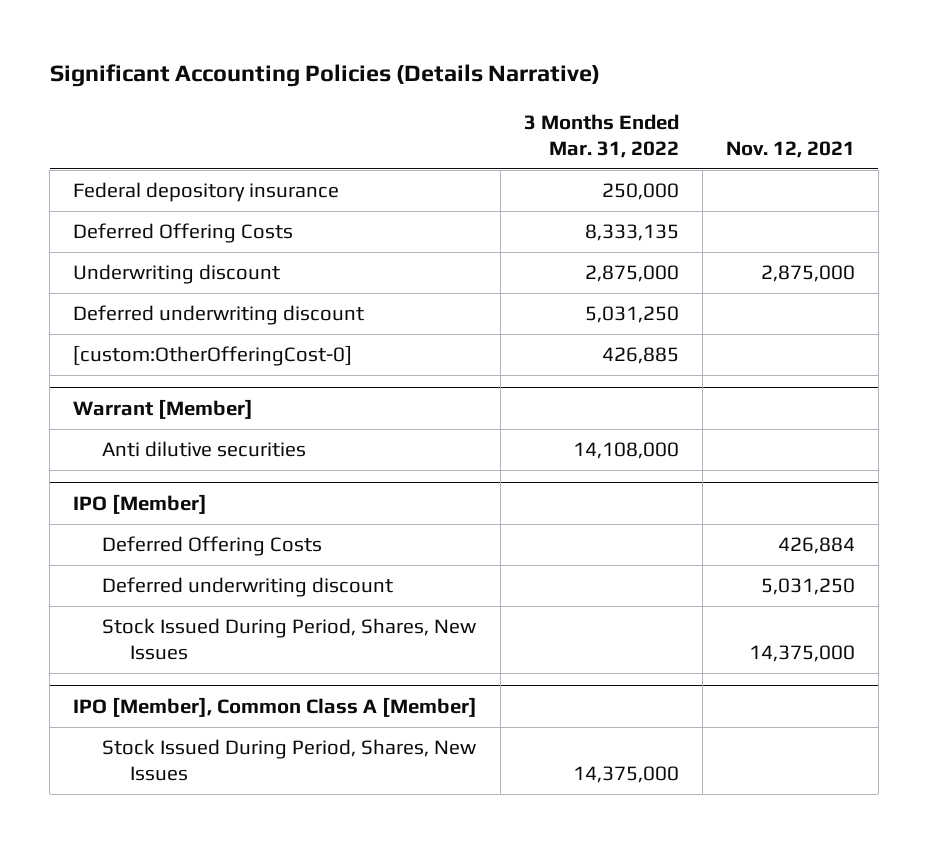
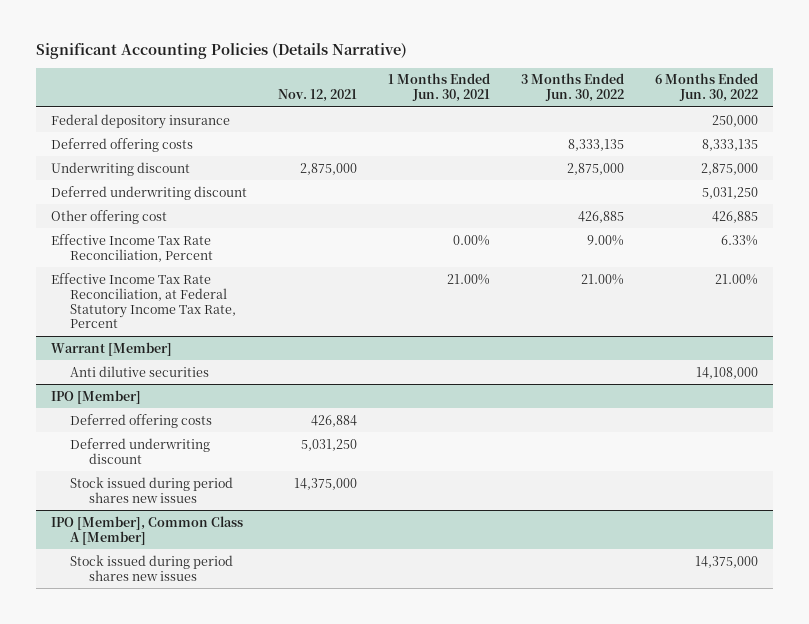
- | 3 Months Ended Mar. 31, 2022 | Nov. 12, 2021
+ | Nov. 12, 2021 | 1 Months Ended Jun. 30, 2021 | 3 Months Ended Jun. 30, 2022 | 6 Months Ended Jun. 30, 2022
- Deferred Offering Costs | 8,333,135 |
+ Deferred offering costs | | | 8,333,135 | 8,333,135
- [custom:OtherOfferingCost-0] | 426,885 |
+ Other offering cost | | | 426,885 | 426,885
+ Effective Income Tax Rate Reconciliation, Percent | | 0.00% | 9.00% | 6.33%
+ Effective Income Tax Rate Reconciliation, at Federal Statutory Income Tax Rate, Percent | | 21.00% | 21.00% | 21.00%
@ IPO [Member]
- Deferred Offering Costs | | 426,884
+ Deferred offering costs | 426,884 | | |
- Stock Issued During Period, Shares, New Issues | | 14,375,000
+ Stock issued during period shares new issues | 14,375,000 | | |
@ IPO [Member], Common Class A [Member]
- Stock Issued During Period, Shares, New Issues | 14,375,000 |
+ Stock issued during period shares new issues | | | | 14,375,000

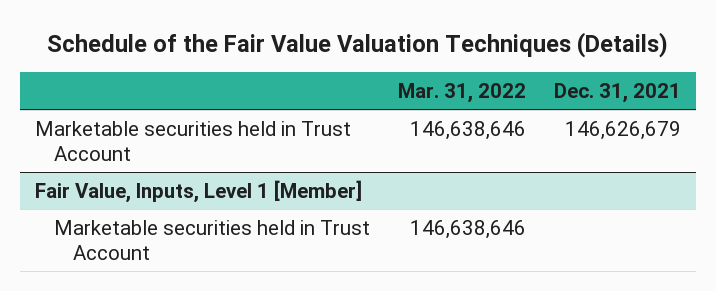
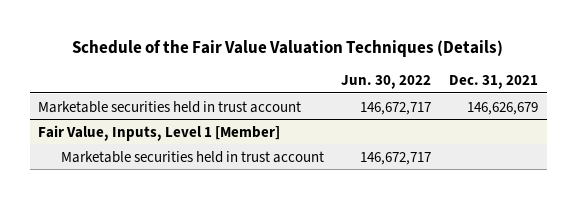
- | Mar. 31, 2022 | Dec. 31, 2021
+ | Jun. 30, 2022 | Dec. 31, 2021
- Marketable securities held in Trust Account | 146,638,646 | 146,626,679
+ Marketable securities held in trust account | 146,672,717 | 146,626,679
@ Fair Value, Inputs, Level 1 [Member]
- Marketable securities held in Trust Account | 146,638,646 |
+ Marketable securities held in trust account | 146,672,717 |

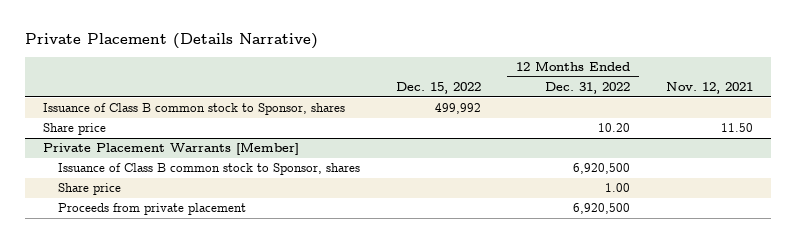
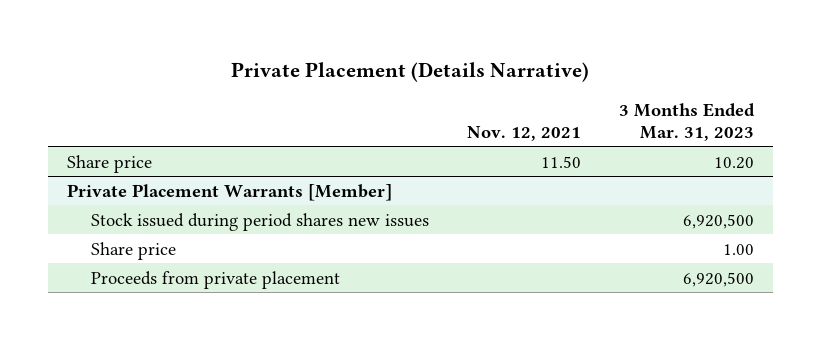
- | Dec. 15, 2022 | 12 Months Ended Dec. 31, 2022 | Nov. 12, 2021
+ | Nov. 12, 2021 | 3 Months Ended Mar. 31, 2023
- Issuance of Class B common stock to Sponsor, shares | 499,992 | |
@ Private Placement Warrants [Member]
- Issuance of Class B common stock to Sponsor, shares | | 6,920,500 |
+ Stock issued during period shares new issues | | 6,920,500

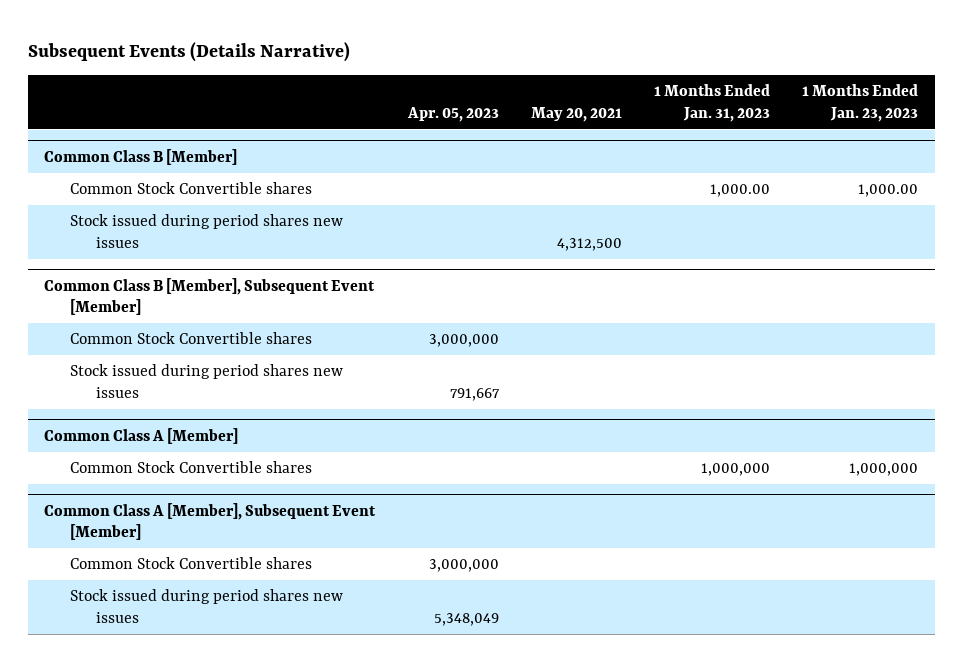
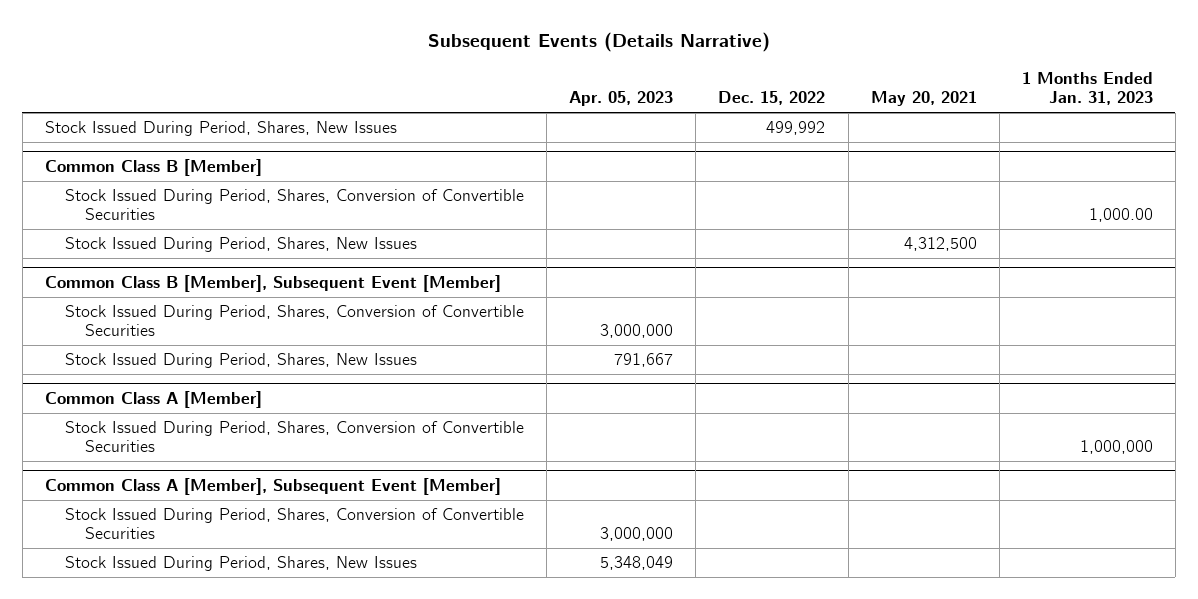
- | Apr. 05, 2023 | May 20, 2021 | 1 Months Ended Jan. 31, 2023 | 1 Months Ended Jan. 23, 2023
+ | Apr. 05, 2023 | Dec. 15, 2022 | May 20, 2021 | 1 Months Ended Jan. 31, 2023
+ Stock Issued During Period, Shares, New Issues | | 499,992 | |
@ Common Class B [Member]
- Common Stock Convertible shares | | | 1,000.00 | 1,000.00
- Stock issued during period shares new issues | | 4,312,500 | |
+ Stock Issued During Period, Shares, Conversion of Convertible Securities | | | | 1,000.00
+ Stock Issued During Period, Shares, New Issues | | | 4,312,500 |
@ Common Class B [Member], Subsequent Event [Member]
- Common Stock Convertible shares | 3,000,000 | | |
- Stock issued during period shares new issues | 791,667 | | |
+ Stock Issued During Period, Shares, Conversion of Convertible Securities | 3,000,000 | | |
+ Stock Issued During Period, Shares, New Issues | 791,667 | | |
@ Common Class A [Member]
- Common Stock Convertible shares | | | 1,000,000 | 1,000,000
+ Stock Issued During Period, Shares, Conversion of Convertible Securities | | | | 1,000,000
@ Common Class A [Member], Subsequent Event [Member]
- Common Stock Convertible shares | 3,000,000 | | |
- Stock issued during period shares new issues | 5,348,049 | | |
+ Stock Issued During Period, Shares, Conversion of Convertible Securities | 3,000,000 | | |
+ Stock Issued During Period, Shares, New Issues | 5,348,049 | | |

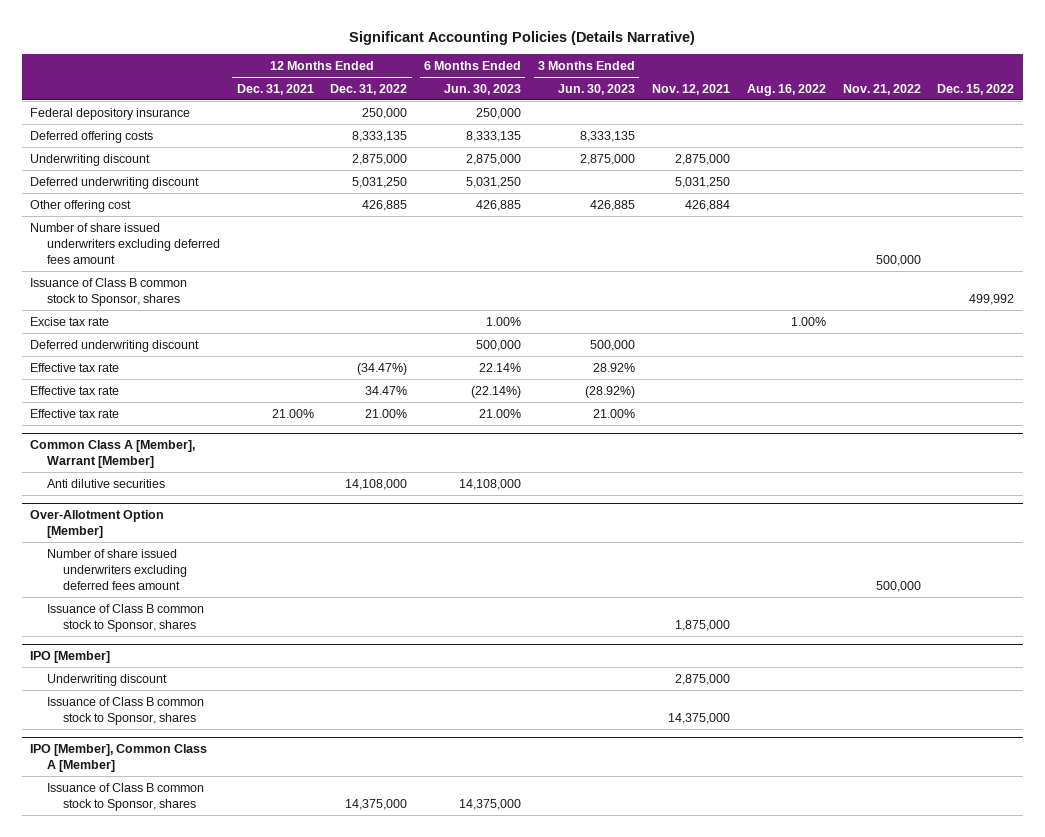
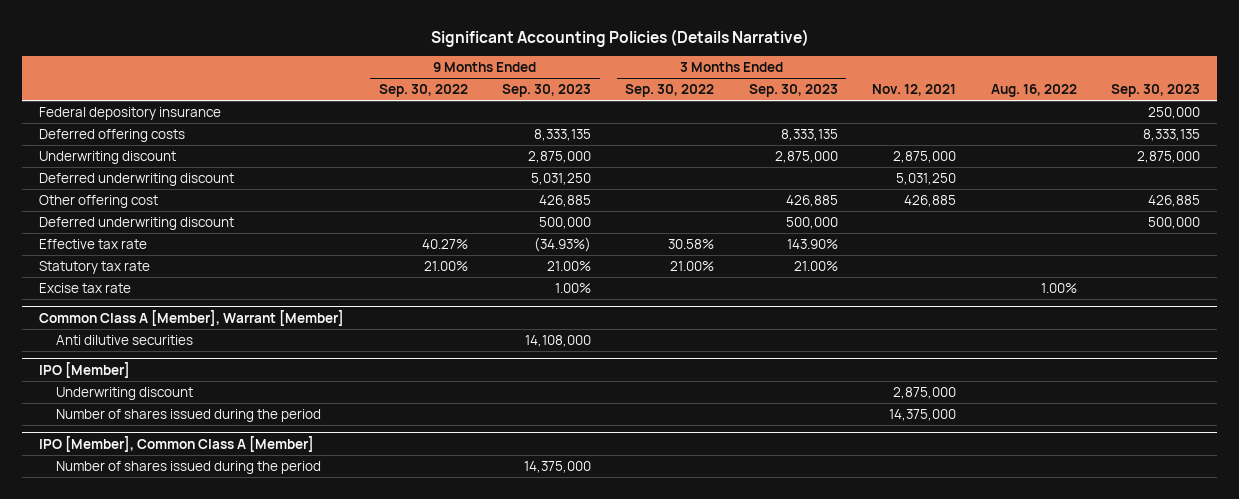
- | 12 Months Ended Dec. 31, 2021 | 12 Months Ended Dec. 31, 2022 | 6 Months Ended Jun. 30, 2023 | 3 Months Ended Jun. 30, 2023 | Nov. 12, 2021 | Aug. 16, 2022 | Nov. 21, 2022 | Dec. 15, 2022
+ | 9 Months Ended Sep. 30, 2022 | 9 Months Ended Sep. 30, 2023 | 3 Months Ended Sep. 30, 2022 | 3 Months Ended Sep. 30, 2023 | Nov. 12, 2021 | Aug. 16, 2022 | Sep. 30, 2023
- Other offering cost | | 426,885 | 426,885 | 426,885 | 426,884 | | |
- Number of share issued underwriters excluding deferred fees amount | | | | | | | 500,000 |
- Issuance of Class B common stock to Sponsor, shares | | | | | | | | 499,992
+ Other offering cost | | 426,885 | | 426,885 | 426,885 | | 426,885
- Effective tax rate | | 34.47% | (22.14%) | (28.92%) | | | |
- Effective tax rate | 21.00% | 21.00% | 21.00% | 21.00% | | | |
+ Statutory tax rate | 21.00% | 21.00% | 21.00% | 21.00% | | |
moved down: Excise tax rate | | 1.00% | | | | 1.00% |
- Over-Allotment Option [Member]
- Number of share issued underwriters excluding deferred fees amount | | | | | | | 500,000 |
- Issuance of Class B common stock to Sponsor, shares | | | | | 1,875,000 | | |
@ IPO [Member]
- Issuance of Class B common stock to Sponsor, shares | | | | | 14,375,000 | | |
+ Number of shares issued during the period | | | | | 14,375,000 | |
@ IPO [Member], Common Class A [Member]
- Issuance of Class B common stock to Sponsor, shares | | 14,375,000 | 14,375,000 | | | | |
+ Number of shares issued during the period | | 14,375,000 | | | | |

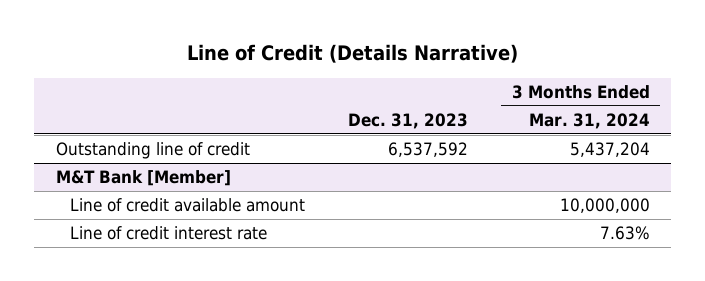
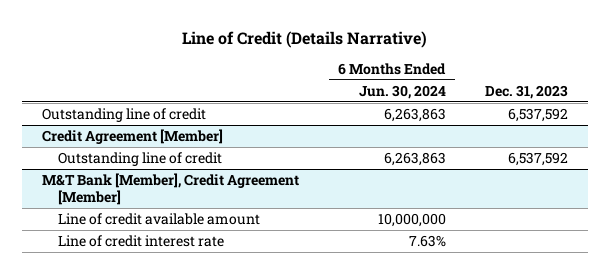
- | Dec. 31, 2023 | 3 Months Ended Mar. 31, 2024
+ | 6 Months Ended Jun. 30, 2024 | Dec. 31, 2023
- M&T Bank [Member]
+ Credit Agreement [Member]
+ Outstanding line of credit | 6,263,863 | 6,537,592
+ M&T Bank [Member], Credit Agreement [Member]

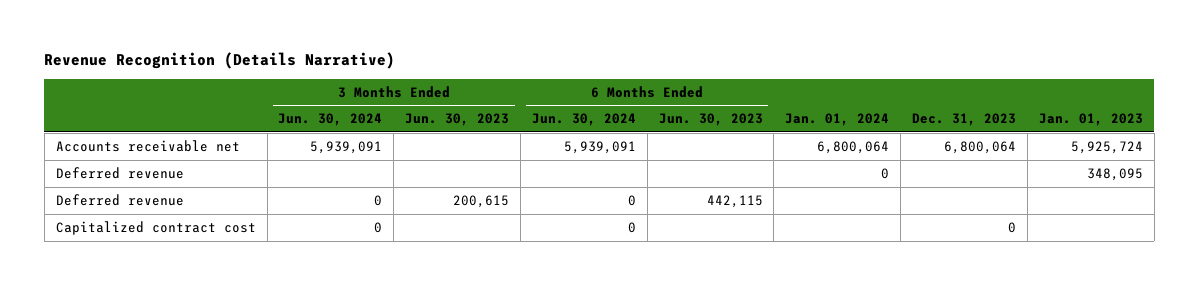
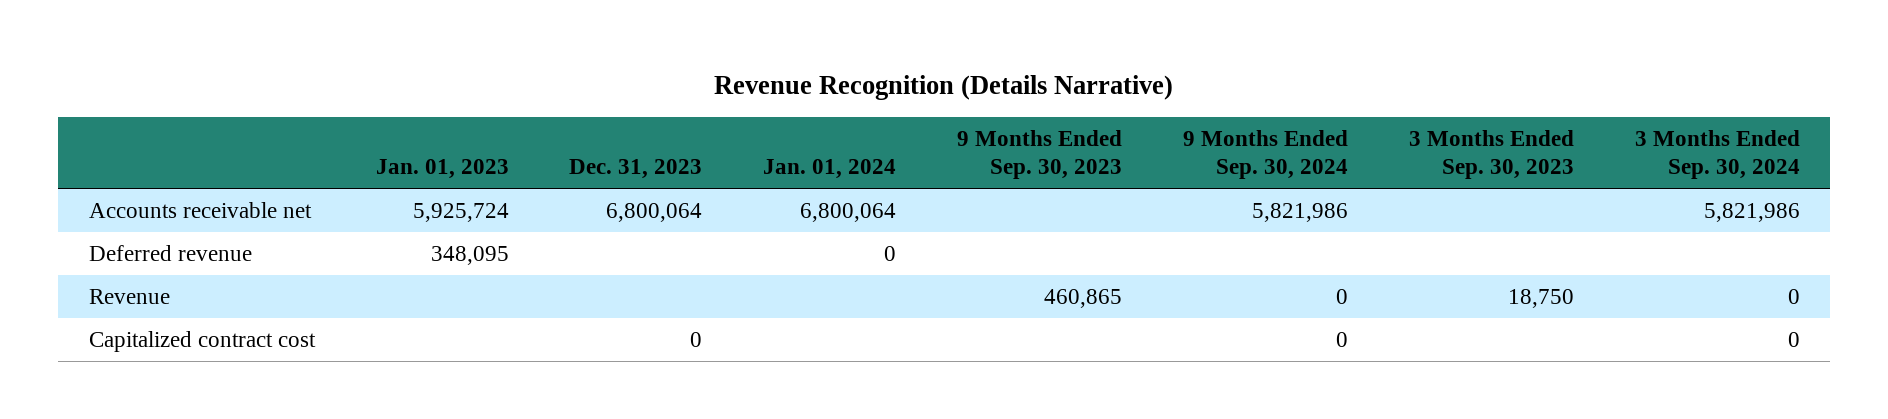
- | 3 Months Ended Jun. 30, 2024 | 3 Months Ended Jun. 30, 2023 | 6 Months Ended Jun. 30, 2024 | 6 Months Ended Jun. 30, 2023 | Jan. 01, 2024 | Dec. 31, 2023 | Jan. 01, 2023
+ | Jan. 01, 2023 | Dec. 31, 2023 | Jan. 01, 2024 | 9 Months Ended Sep. 30, 2023 | 9 Months Ended Sep. 30, 2024 | 3 Months Ended Sep. 30, 2023 | 3 Months Ended Sep. 30, 2024
- Deferred revenue | 0 | 200,615 | 0 | 442,115 | | |
+ Revenue | | | | 460,865 | 0 | 18,750 | 0

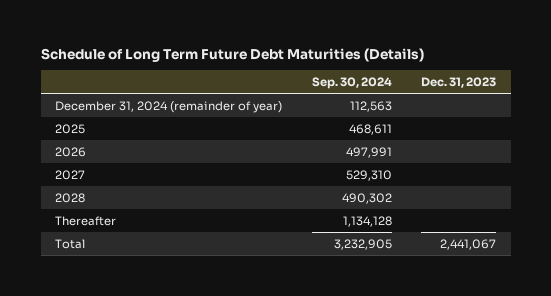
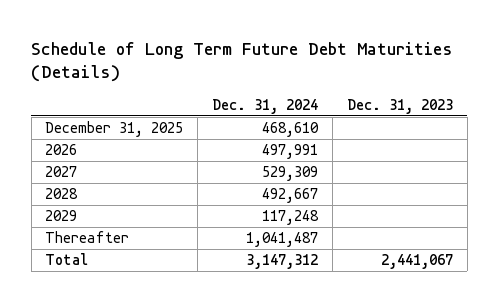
- | Sep. 30, 2024 | Dec. 31, 2023
+ | Dec. 31, 2024 | Dec. 31, 2023
- December 31, 2024 (remainder of year) | 112,563 |
- 2025 | 468,611 |
+ December 31, 2025 | 468,610 |
+ 2029 | 117,248 |

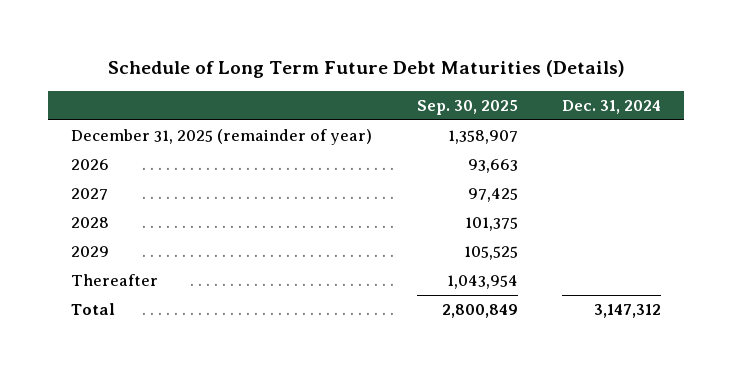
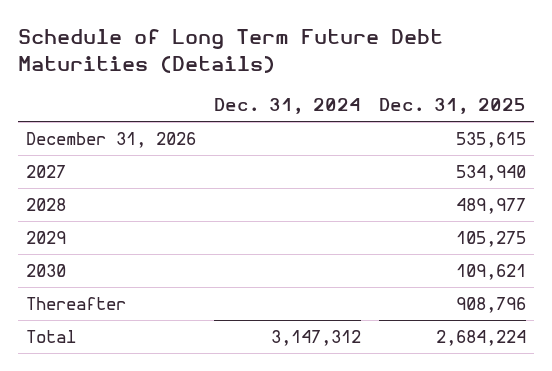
- | Sep. 30, 2025 | Dec. 31, 2024
+ | Dec. 31, 2024 | Dec. 31, 2025
- December 31, 2025 (remainder of year) | 1,358,907 |
- 2026 | 93,663 |
+ December 31, 2026 | | 535,615
+ 2030 | | 109,621

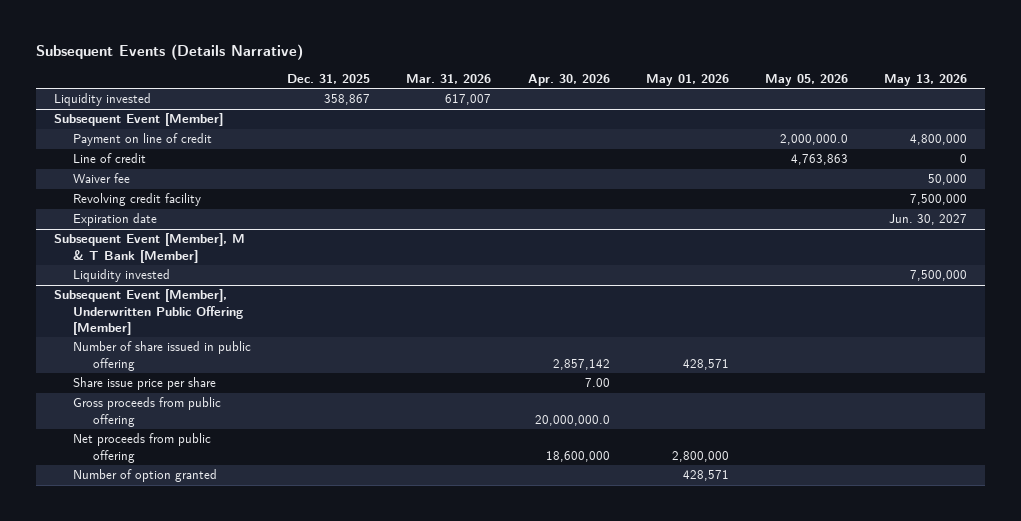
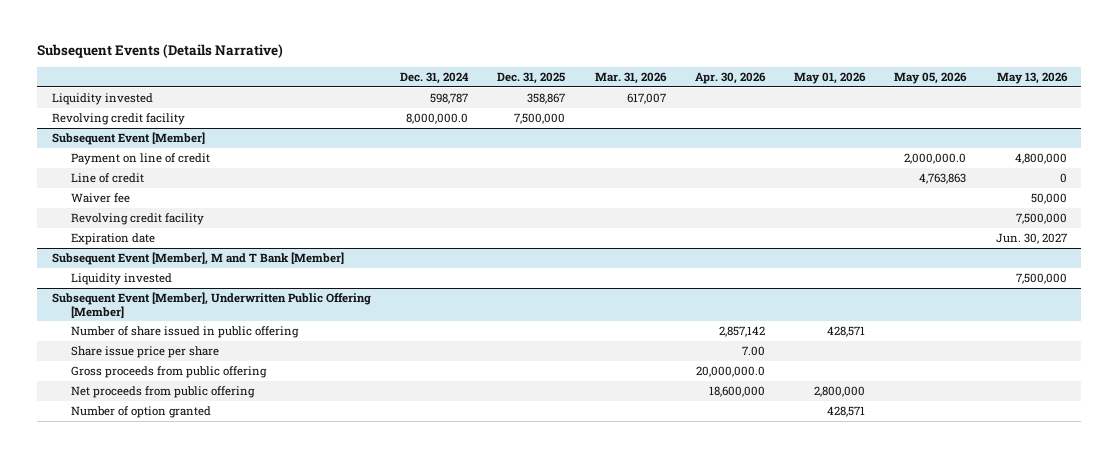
- | Dec. 31, 2025 | Mar. 31, 2026 | Apr. 30, 2026 | May 01, 2026 | May 05, 2026 | May 13, 2026
+ | Dec. 31, 2024 | Dec. 31, 2025 | Mar. 31, 2026 | Apr. 30, 2026 | May 01, 2026 | May 05, 2026 | May 13, 2026
+ Revolving credit facility | 8,000,000.0 | 7,500,000 | | | | |
- Subsequent Event [Member], M & T Bank [Member]
+ Subsequent Event [Member], M and T Bank [Member]

